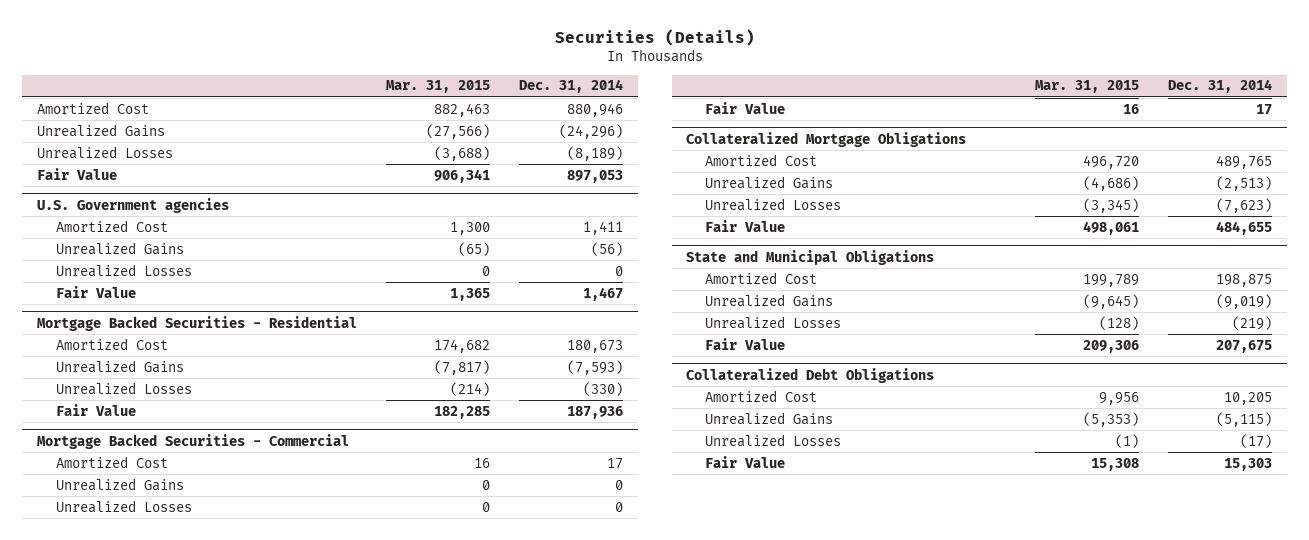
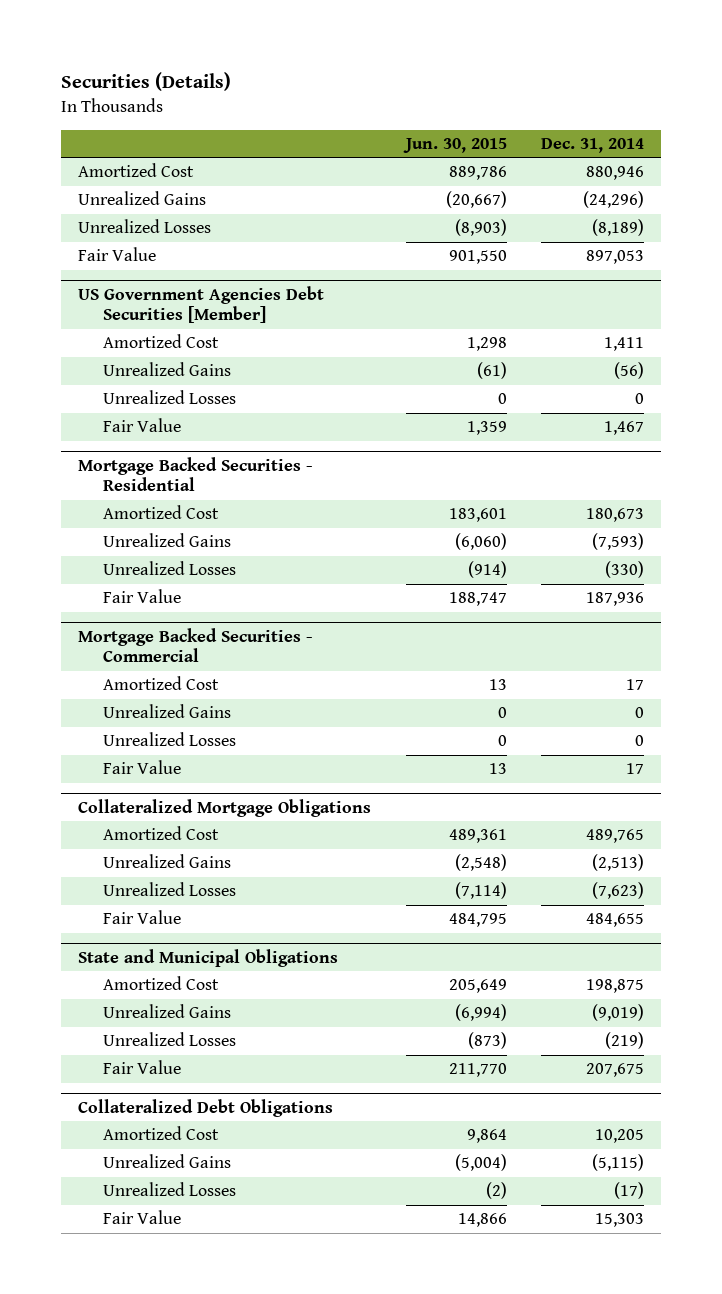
- | Mar. 31, 2015 | Dec. 31, 2014
+ | Jun. 30, 2015 | Dec. 31, 2014
- U.S. Government agencies
+ US Government Agencies Debt Securities [Member]

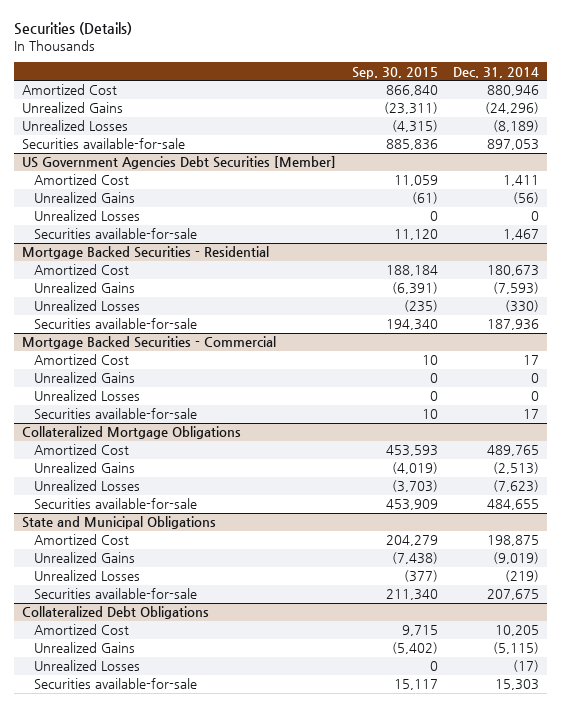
- | Jun. 30, 2015 | Dec. 31, 2014
+ | Sep. 30, 2015 | Dec. 31, 2014
- Fair Value | 901,550 | 897,053
+ Securities available-for-sale | 885,836 | 897,053
@ US Government Agencies Debt Securities [Member]
- Fair Value | 1,359 | 1,467
+ Securities available-for-sale | 11,120 | 1,467
@ Mortgage Backed Securities - Residential
- Fair Value | 188,747 | 187,936
+ Securities available-for-sale | 194,340 | 187,936
@ Mortgage Backed Securities - Commercial
- Fair Value | 13 | 17
+ Securities available-for-sale | 10 | 17
@ Collateralized Mortgage Obligations
- Fair Value | 484,795 | 484,655
+ Securities available-for-sale | 453,909 | 484,655
@ State and Municipal Obligations
- Fair Value | 211,770 | 207,675
+ Securities available-for-sale | 211,340 | 207,675
@ Collateralized Debt Obligations
- Fair Value | 14,866 | 15,303
+ Securities available-for-sale | 15,117 | 15,303

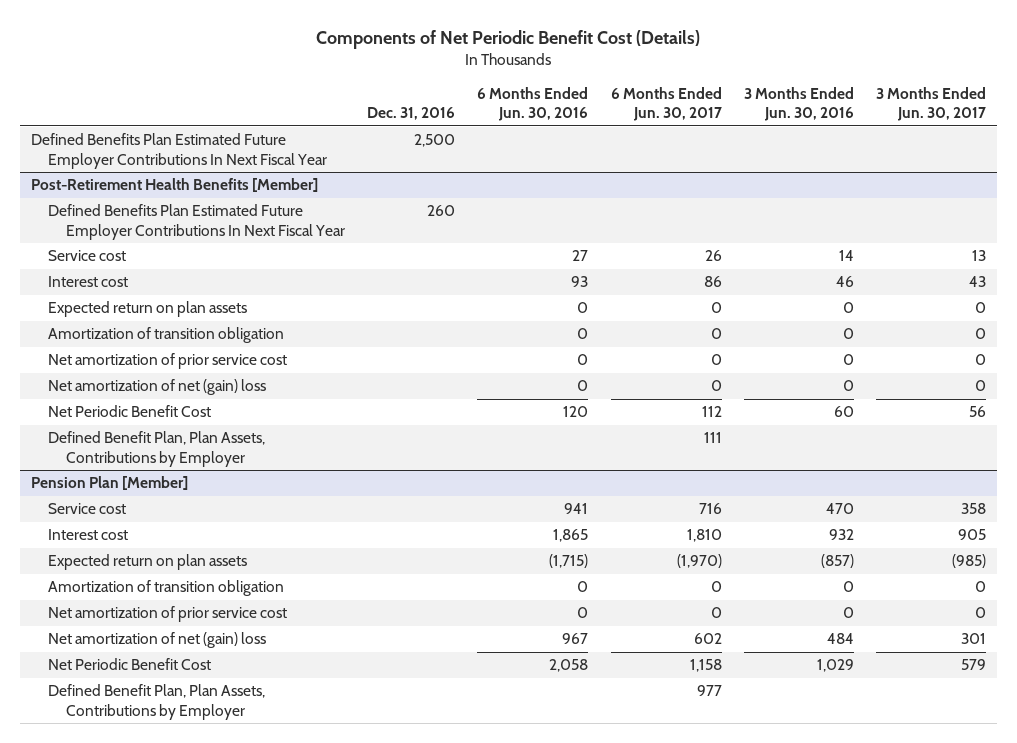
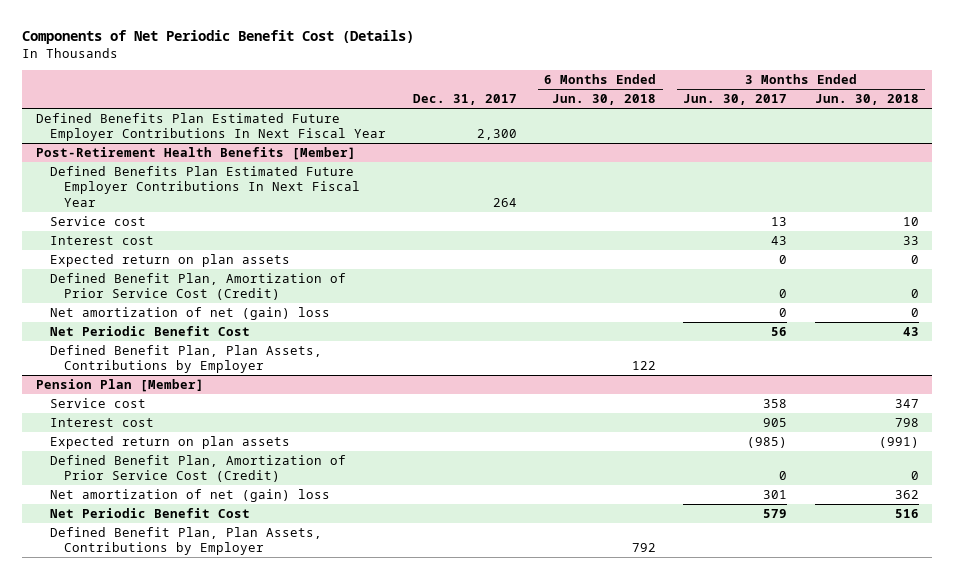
- | Dec. 31, 2016 | 6 Months Ended Jun. 30, 2016 | 6 Months Ended Jun. 30, 2017 | 3 Months Ended Jun. 30, 2016 | 3 Months Ended Jun. 30, 2017
+ | Dec. 31, 2017 | 6 Months Ended Jun. 30, 2018 | 3 Months Ended Jun. 30, 2017 | 3 Months Ended Jun. 30, 2018
@ Post-Retirement Health Benefits [Member]
- Amortization of transition obligation | | 0 | 0 | 0 | 0
- Net amortization of prior service cost | | 0 | 0 | 0 | 0
+ Defined Benefit Plan, Amortization of Prior Service Cost (Credit) | | | 0 | 0
@ Pension Plan [Member]
- Amortization of transition obligation | | 0 | 0 | 0 | 0
- Net amortization of prior service cost | | 0 | 0 | 0 | 0
+ Defined Benefit Plan, Amortization of Prior Service Cost (Credit) | | | 0 | 0

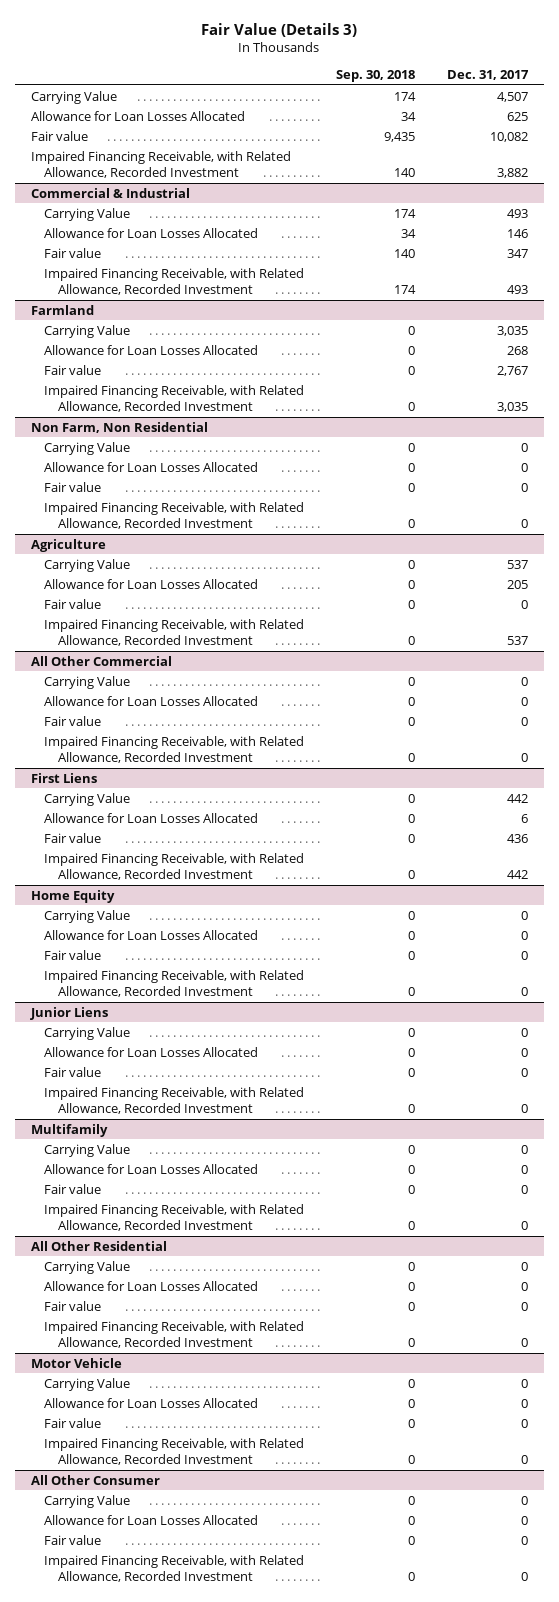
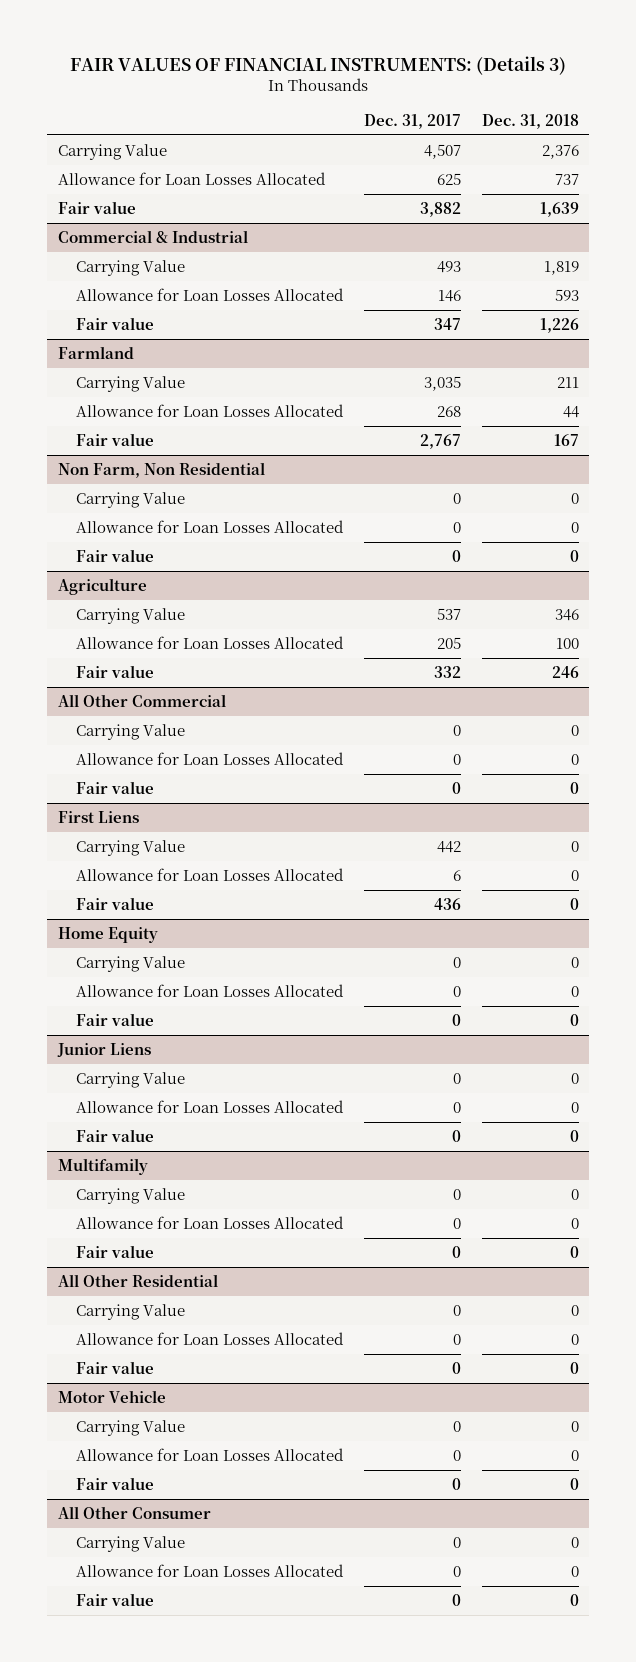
- Fair Value (Details 3)
+ FAIR VALUES OF FINANCIAL INSTRUMENTS: (Details 3)
- | Sep. 30, 2018 | Dec. 31, 2017
+ | Dec. 31, 2017 | Dec. 31, 2018
- Fair value | 9,435 | 10,082
- Impaired Financing Receivable, with Related Allowance, Recorded Investment | 140 | 3,882
+ Fair value | 3,882 | 1,639
@ Commercial & Industrial
- Impaired Financing Receivable, with Related Allowance, Recorded Investment | 174 | 493
@ Farmland
- Impaired Financing Receivable, with Related Allowance, Recorded Investment | 0 | 3,035
@ Non Farm, Non Residential
- Impaired Financing Receivable, with Related Allowance, Recorded Investment | 0 | 0
@ Agriculture
- Fair value | 0 | 0
- Impaired Financing Receivable, with Related Allowance, Recorded Investment | 0 | 537
+ Fair value | 332 | 246
@ All Other Commercial
- Impaired Financing Receivable, with Related Allowance, Recorded Investment | 0 | 0
@ First Liens
- Impaired Financing Receivable, with Related Allowance, Recorded Investment | 0 | 442
@ Home Equity
- Impaired Financing Receivable, with Related Allowance, Recorded Investment | 0 | 0
@ Junior Liens
- Impaired Financing Receivable, with Related Allowance, Recorded Investment | 0 | 0
@ Multifamily
- Impaired Financing Receivable, with Related Allowance, Recorded Investment | 0 | 0
@ All Other Residential
- Impaired Financing Receivable, with Related Allowance, Recorded Investment | 0 | 0
@ Motor Vehicle
- Impaired Financing Receivable, with Related Allowance, Recorded Investment | 0 | 0
@ All Other Consumer
- Impaired Financing Receivable, with Related Allowance, Recorded Investment | 0 | 0

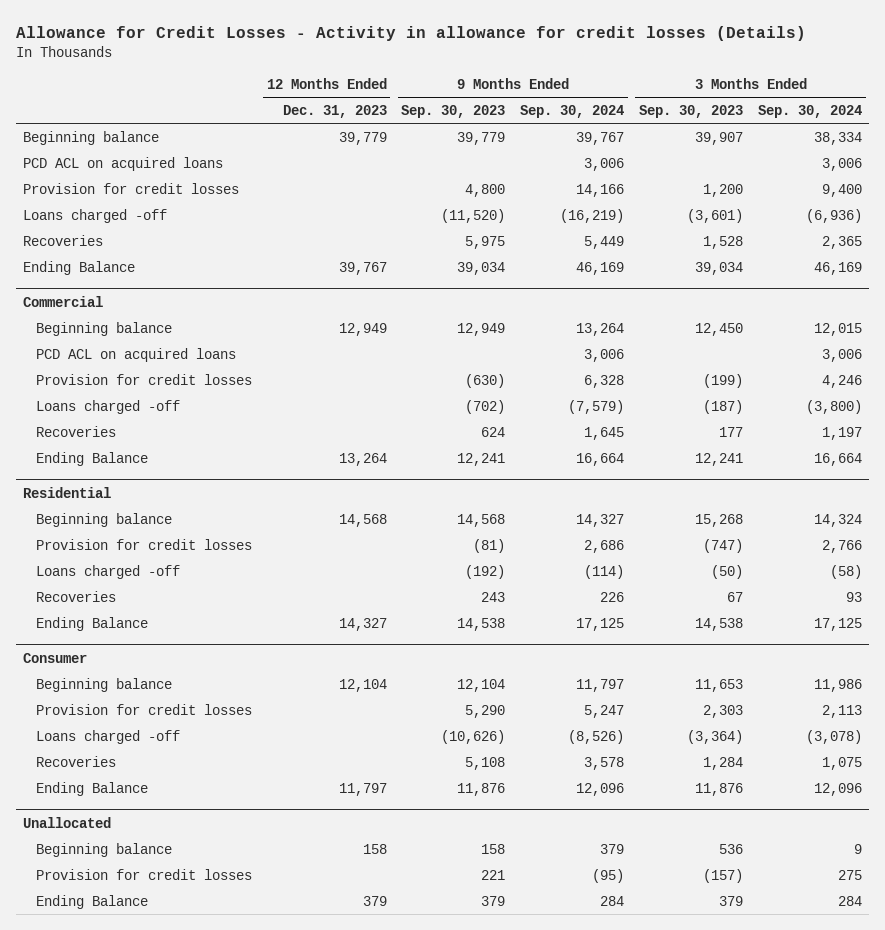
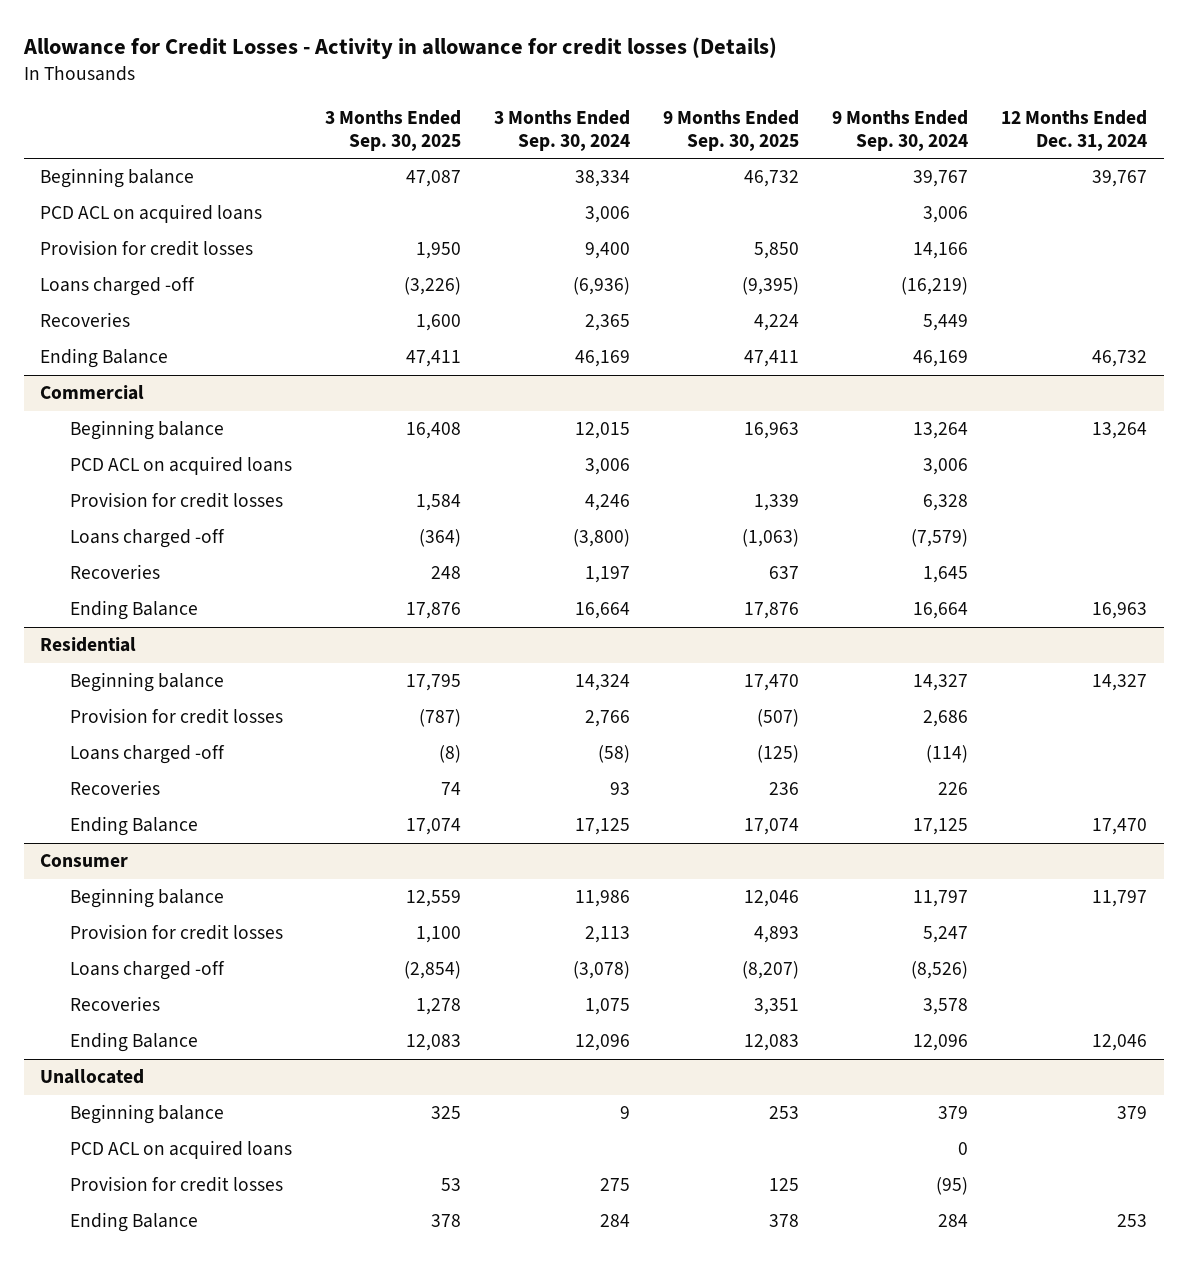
- | 12 Months Ended Dec. 31, 2023 | 9 Months Ended Sep. 30, 2023 | 9 Months Ended Sep. 30, 2024 | 3 Months Ended Sep. 30, 2023 | 3 Months Ended Sep. 30, 2024
+ | 3 Months Ended Sep. 30, 2025 | 3 Months Ended Sep. 30, 2024 | 9 Months Ended Sep. 30, 2025 | 9 Months Ended Sep. 30, 2024 | 12 Months Ended Dec. 31, 2024
@ Unallocated
+ PCD ACL on acquired loans | | | | 0 |

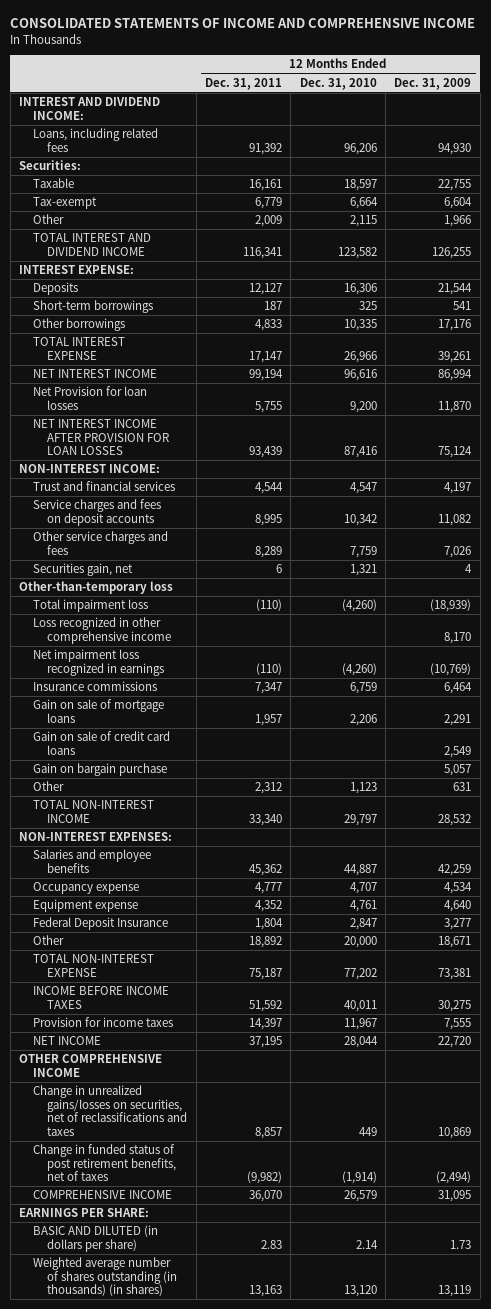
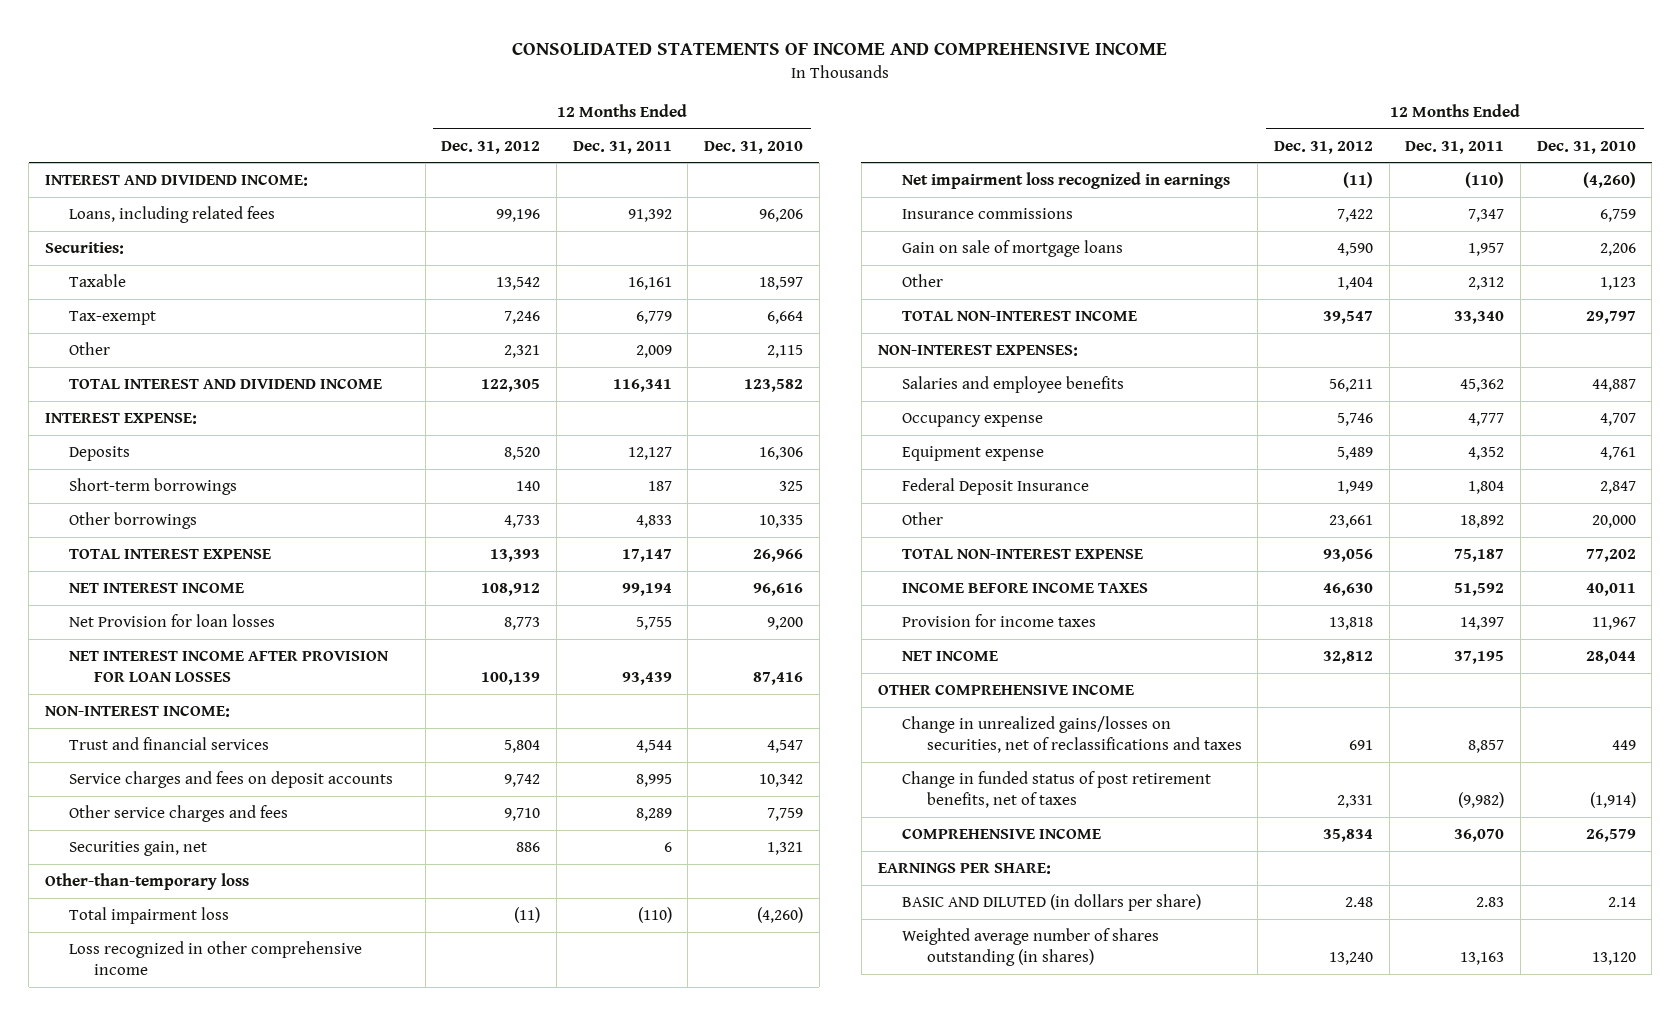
- | 12 Months Ended Dec. 31, 2011 | 12 Months Ended Dec. 31, 2010 | 12 Months Ended Dec. 31, 2009
+ | 12 Months Ended Dec. 31, 2012 | 12 Months Ended Dec. 31, 2011 | 12 Months Ended Dec. 31, 2010
- Gain on sale of credit card loans | | | 2,549
- Gain on bargain purchase | | | 5,057
- Weighted average number of shares outstanding (in thousands) (in shares) | 13,163 | 13,120 | 13,119
+ Weighted average number of shares outstanding (in shares) | 13,240 | 13,163 | 13,120

